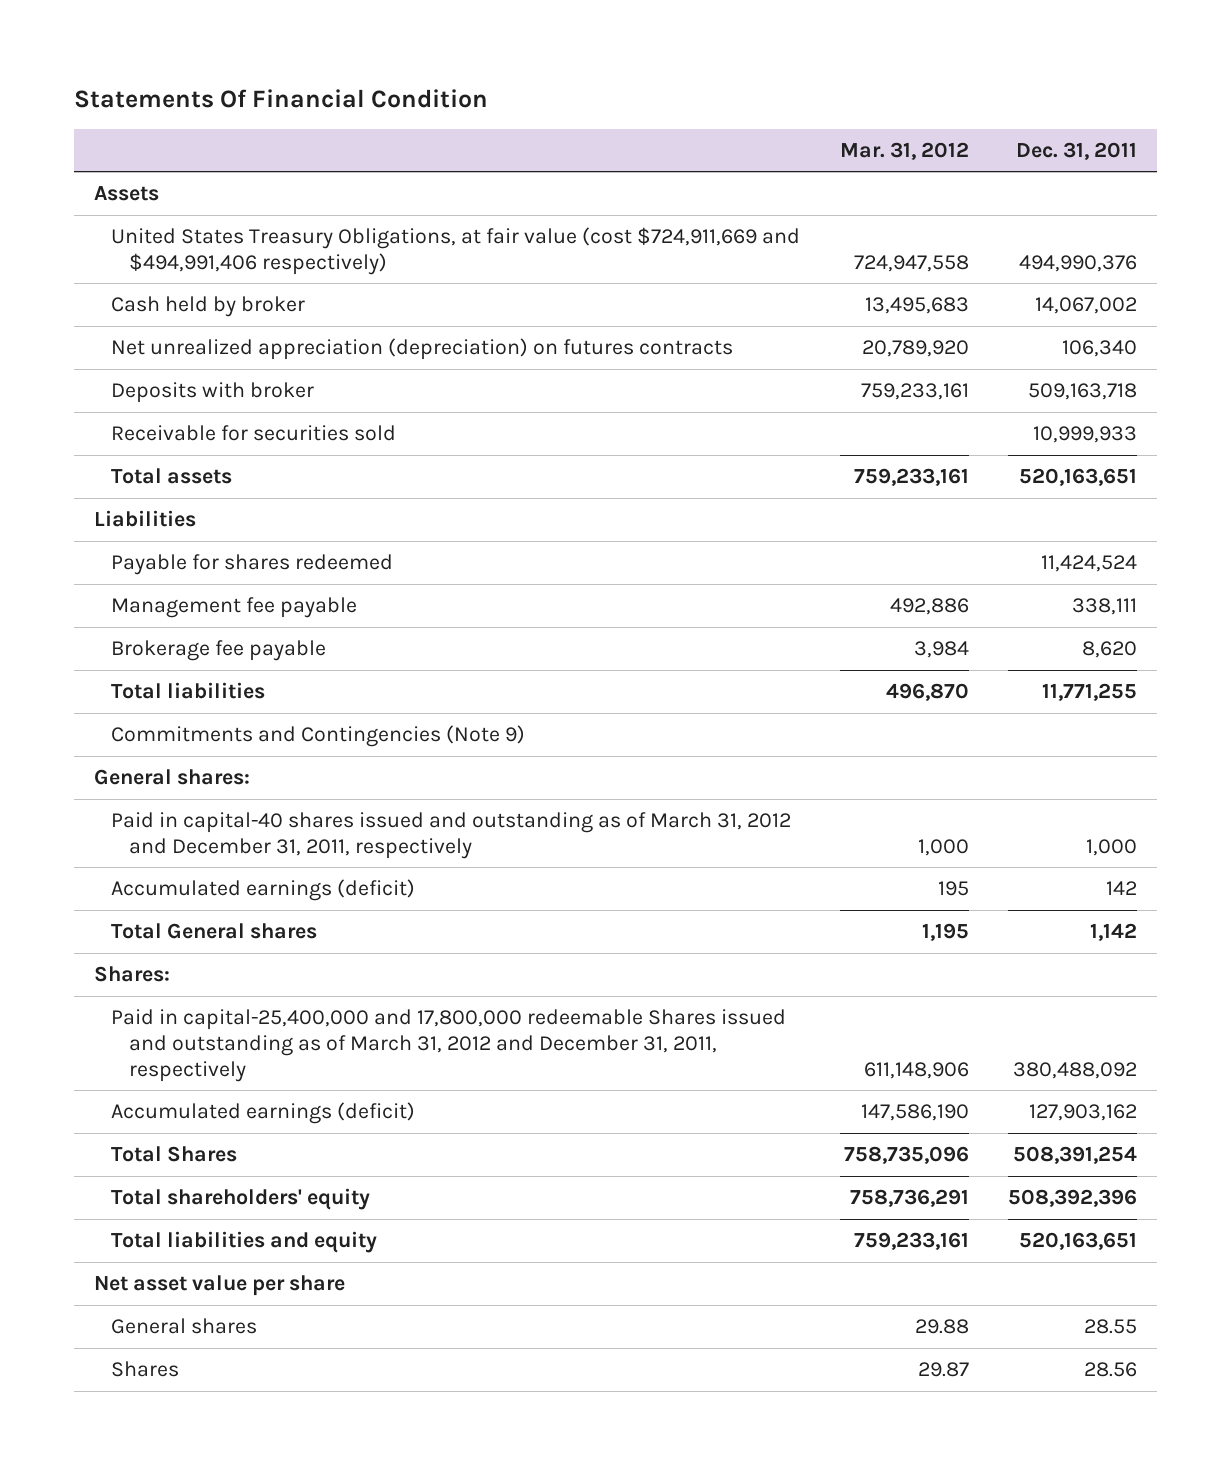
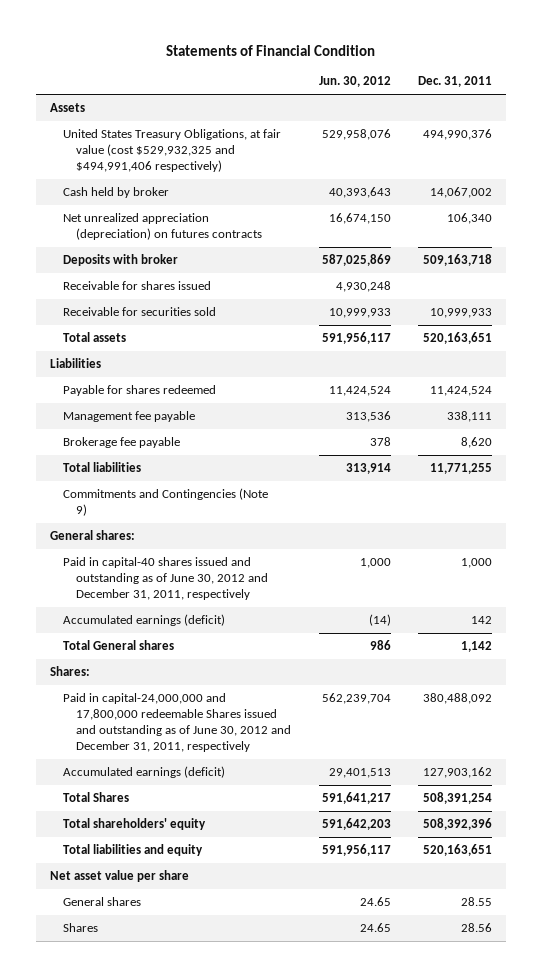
- Statements Of Financial Condition
+ Statements of Financial Condition
- | Mar. 31, 2012 | Dec. 31, 2011
+ | Jun. 30, 2012 | Dec. 31, 2011
- United States Treasury Obligations, at fair value (cost $724,911,669 and $494,991,406 respectively) | 724,947,558 | 494,990,376
+ United States Treasury Obligations, at fair value (cost $529,932,325 and $494,991,406 respectively) | 529,958,076 | 494,990,376
+ Receivable for shares issued | 4,930,248 |
- Paid in capital-40 shares issued and outstanding as of March 31, 2012 and December 31, 2011, respectively | 1,000 | 1,000
+ Paid in capital-40 shares issued and outstanding as of June 30, 2012 and December 31, 2011, respectively | 1,000 | 1,000
- Paid in capital-25,400,000 and 17,800,000 redeemable Shares issued and outstanding as of March 31, 2012 and December 31, 2011, respectively | 611,148,906 | 380,488,092
+ Paid in capital-24,000,000 and 17,800,000 redeemable Shares issued and outstanding as of June 30, 2012 and December 31, 2011, respectively | 562,239,704 | 380,488,092

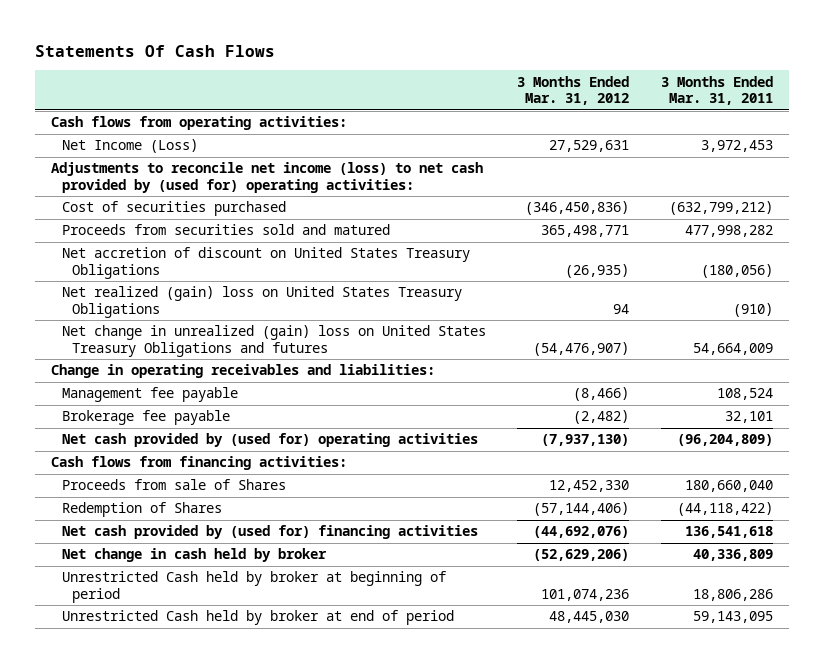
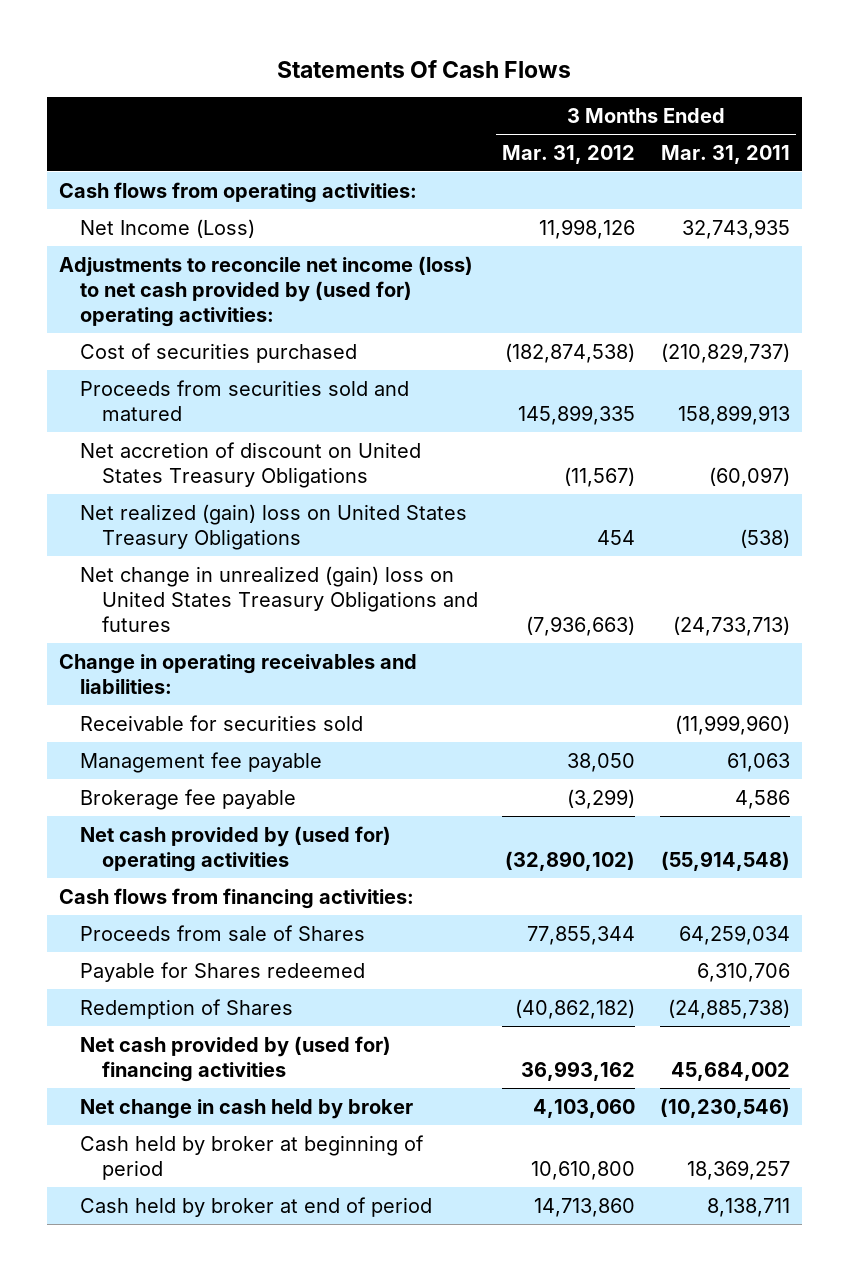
- Net Income (Loss) | 27,529,631 | 3,972,453
+ Net Income (Loss) | 11,998,126 | 32,743,935
- Cost of securities purchased | (346,450,836) | (632,799,212)
- Proceeds from securities sold and matured | 365,498,771 | 477,998,282
- Net accretion of discount on United States Treasury Obligations | (26,935) | (180,056)
- Net realized (gain) loss on United States Treasury Obligations | 94 | (910)
- Net change in unrealized (gain) loss on United States Treasury Obligations and futures | (54,476,907) | 54,664,009
+ Cost of securities purchased | (182,874,538) | (210,829,737)
+ Proceeds from securities sold and matured | 145,899,335 | 158,899,913
+ Net accretion of discount on United States Treasury Obligations | (11,567) | (60,097)
+ Net realized (gain) loss on United States Treasury Obligations | 454 | (538)
+ Net change in unrealized (gain) loss on United States Treasury Obligations and futures | (7,936,663) | (24,733,713)
- Management fee payable | (8,466) | 108,524
- Brokerage fee payable | (2,482) | 32,101
- Net cash provided by (used for) operating activities | (7,937,130) | (96,204,809)
+ Receivable for securities sold | | (11,999,960)
+ Management fee payable | 38,050 | 61,063
+ Brokerage fee payable | (3,299) | 4,586
+ Net cash provided by (used for) operating activities | (32,890,102) | (55,914,548)
- Proceeds from sale of Shares | 12,452,330 | 180,660,040
- Redemption of Shares | (57,144,406) | (44,118,422)
- Net cash provided by (used for) financing activities | (44,692,076) | 136,541,618
- Net change in cash held by broker | (52,629,206) | 40,336,809
- Unrestricted Cash held by broker at beginning of period | 101,074,236 | 18,806,286
- Unrestricted Cash held by broker at end of period | 48,445,030 | 59,143,095
+ Proceeds from sale of Shares | 77,855,344 | 64,259,034
+ Payable for Shares redeemed | | 6,310,706
+ Redemption of Shares | (40,862,182) | (24,885,738)
+ Net cash provided by (used for) financing activities | 36,993,162 | 45,684,002
+ Net change in cash held by broker | 4,103,060 | (10,230,546)
+ Cash held by broker at beginning of period | 10,610,800 | 18,369,257
+ Cash held by broker at end of period | 14,713,860 | 8,138,711

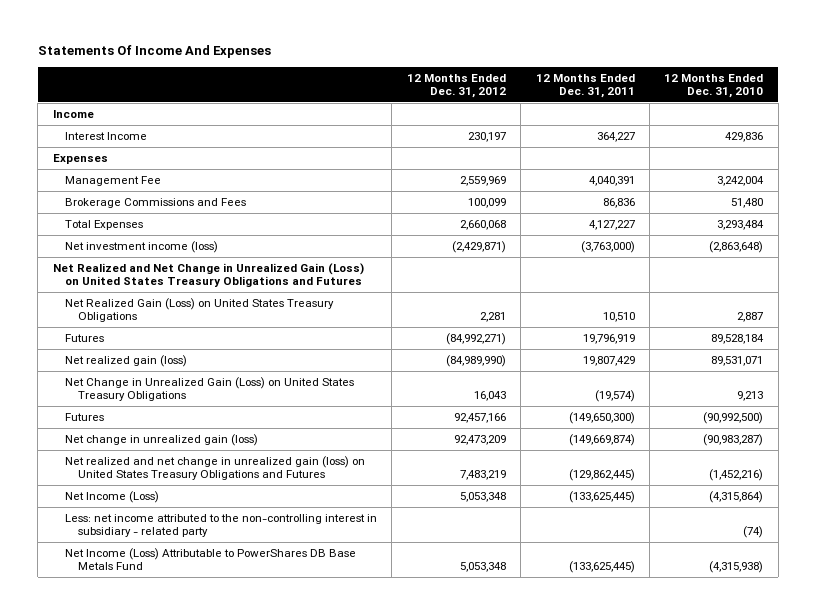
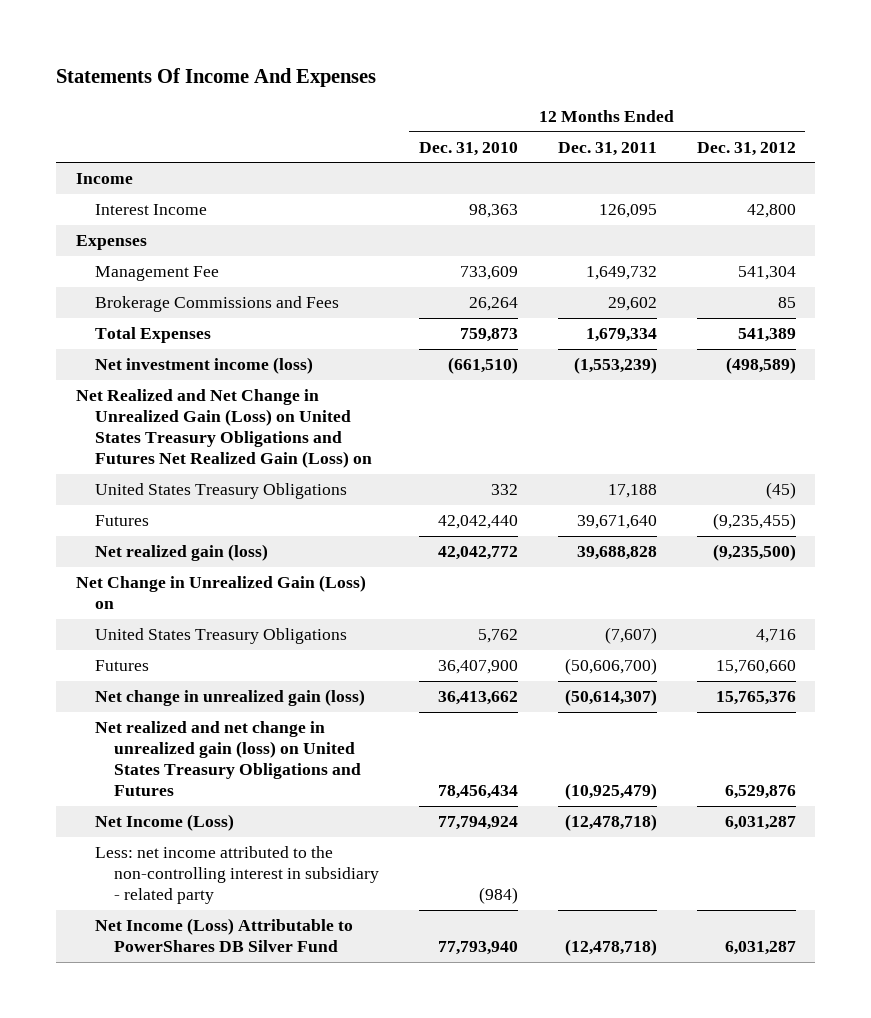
- | 12 Months Ended Dec. 31, 2012 | 12 Months Ended Dec. 31, 2011 | 12 Months Ended Dec. 31, 2010
+ | 12 Months Ended Dec. 31, 2010 | 12 Months Ended Dec. 31, 2011 | 12 Months Ended Dec. 31, 2012
- Interest Income | 230,197 | 364,227 | 429,836
+ Interest Income | 98,363 | 126,095 | 42,800
- Management Fee | 2,559,969 | 4,040,391 | 3,242,004
- Brokerage Commissions and Fees | 100,099 | 86,836 | 51,480
- Total Expenses | 2,660,068 | 4,127,227 | 3,293,484
- Net investment income (loss) | (2,429,871) | (3,763,000) | (2,863,648)
- Net Realized and Net Change in Unrealized Gain (Loss) on United States Treasury Obligations and Futures
- Net Realized Gain (Loss) on United States Treasury Obligations | 2,281 | 10,510 | 2,887
- Futures | (84,992,271) | 19,796,919 | 89,528,184
- Net realized gain (loss) | (84,989,990) | 19,807,429 | 89,531,071
- Net Change in Unrealized Gain (Loss) on United States Treasury Obligations | 16,043 | (19,574) | 9,213
- Futures | 92,457,166 | (149,650,300) | (90,992,500)
- Net change in unrealized gain (loss) | 92,473,209 | (149,669,874) | (90,983,287)
- Net realized and net change in unrealized gain (loss) on United States Treasury Obligations and Futures | 7,483,219 | (129,862,445) | (1,452,216)
- Net Income (Loss) | 5,053,348 | (133,625,445) | (4,315,864)
- Less: net income attributed to the non-controlling interest in subsidiary - related party | | | (74)
- Net Income (Loss) Attributable to PowerShares DB Base Metals Fund | 5,053,348 | (133,625,445) | (4,315,938)
+ Management Fee | 733,609 | 1,649,732 | 541,304
+ Brokerage Commissions and Fees | 26,264 | 29,602 | 85
+ Total Expenses | 759,873 | 1,679,334 | 541,389
+ Net investment income (loss) | (661,510) | (1,553,239) | (498,589)
+ Net Realized and Net Change in Unrealized Gain (Loss) on United States Treasury Obligations and Futures Net Realized Gain (Loss) on
+ United States Treasury Obligations | 332 | 17,188 | (45)
+ Futures | 42,042,440 | 39,671,640 | (9,235,455)
+ Net realized gain (loss) | 42,042,772 | 39,688,828 | (9,235,500)
+ Net Change in Unrealized Gain (Loss) on
+ United States Treasury Obligations | 5,762 | (7,607) | 4,716
+ Futures | 36,407,900 | (50,606,700) | 15,760,660
+ Net change in unrealized gain (loss) | 36,413,662 | (50,614,307) | 15,765,376
+ Net realized and net change in unrealized gain (loss) on United States Treasury Obligations and Futures | 78,456,434 | (10,925,479) | 6,529,876
+ Net Income (Loss) | 77,794,924 | (12,478,718) | 6,031,287
+ Less: net income attributed to the non-controlling interest in subsidiary - related party | (984) | |
+ Net Income (Loss) Attributable to PowerShares DB Silver Fund | 77,793,940 | (12,478,718) | 6,031,287

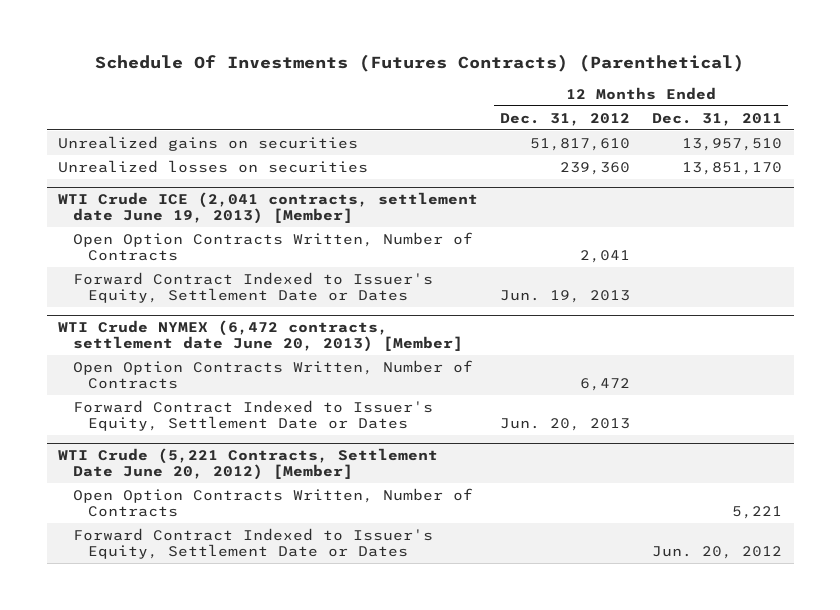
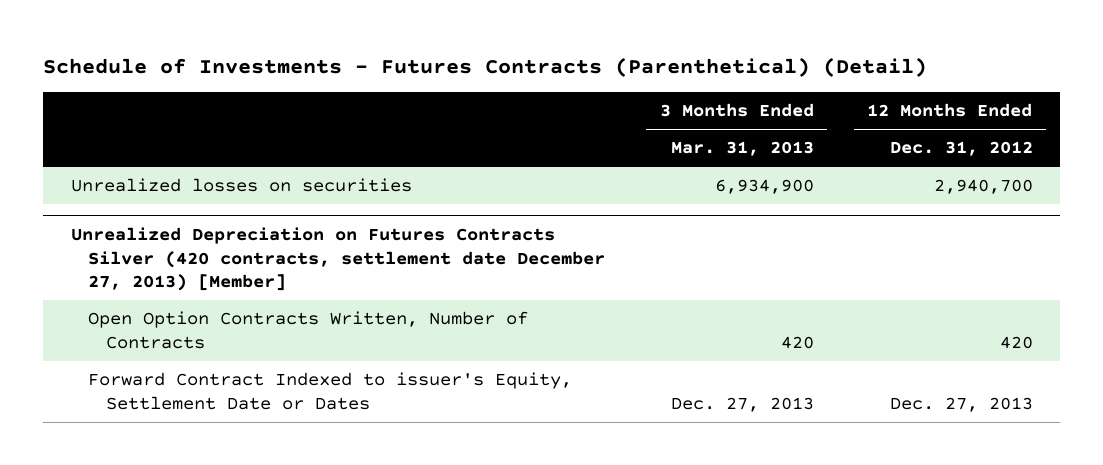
- Schedule Of Investments (Futures Contracts) (Parenthetical)
+ Schedule of Investments - Futures Contracts (Parenthetical) (Detail)
- | 12 Months Ended Dec. 31, 2012 | 12 Months Ended Dec. 31, 2011
+ | 3 Months Ended Mar. 31, 2013 | 12 Months Ended Dec. 31, 2012
- Unrealized gains on securities | 51,817,610 | 13,957,510
- Unrealized losses on securities | 239,360 | 13,851,170
- WTI Crude ICE (2,041 contracts, settlement date June 19, 2013) [Member]
- Open Option Contracts Written, Number of Contracts | 2,041 |
- Forward Contract Indexed to Issuer's Equity, Settlement Date or Dates | Jun. 19, 2013 |
- WTI Crude NYMEX (6,472 contracts, settlement date June 20, 2013) [Member]
- Open Option Contracts Written, Number of Contracts | 6,472 |
- Forward Contract Indexed to Issuer's Equity, Settlement Date or Dates | Jun. 20, 2013 |
- WTI Crude (5,221 Contracts, Settlement Date June 20, 2012) [Member]
- Open Option Contracts Written, Number of Contracts | | 5,221
- Forward Contract Indexed to Issuer's Equity, Settlement Date or Dates | | Jun. 20, 2012
+ Unrealized losses on securities | 6,934,900 | 2,940,700
+ Unrealized Depreciation on Futures Contracts Silver (420 contracts, settlement date December 27, 2013) [Member]
+ Open Option Contracts Written, Number of Contracts | 420 | 420
+ Forward Contract Indexed to issuer's Equity, Settlement Date or Dates | Dec. 27, 2013 | Dec. 27, 2013

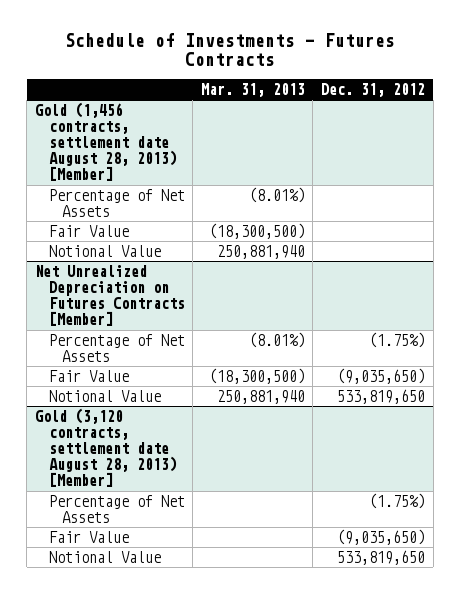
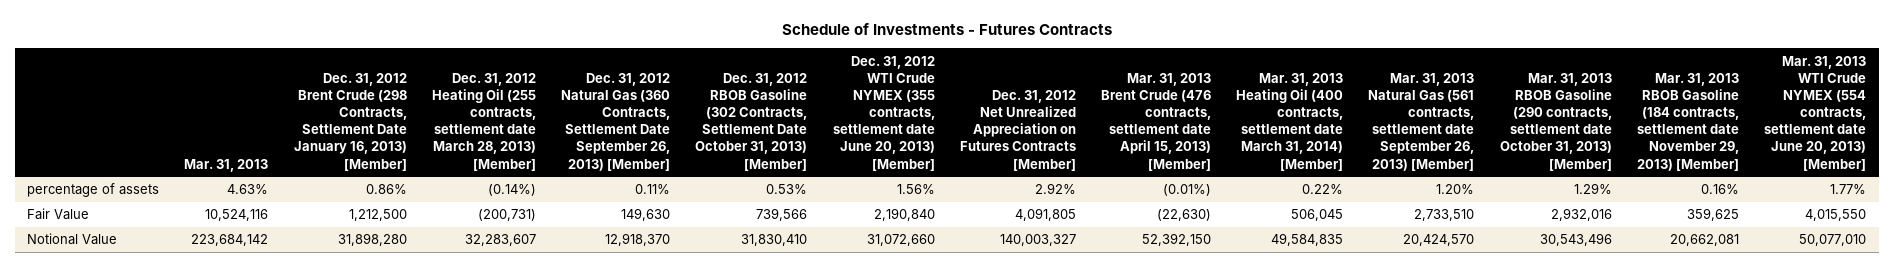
- | Mar. 31, 2013 | Dec. 31, 2012
+ | Mar. 31, 2013 | Dec. 31, 2012 Brent Crude (298 Contracts, Settlement Date January 16, 2013) [Member] | Dec. 31, 2012 Heating Oil (255 contracts, settlement date March 28, 2013) [Member] | Dec. 31, 2012 Natural Gas (360 Contracts, Settlement Date September 26, 2013) [Member] | Dec. 31, 2012 RBOB Gasoline (302 Contracts, Settlement Date October 31, 2013) [Member] | Dec. 31, 2012 WTI Crude NYMEX (355 contracts, settlement date June 20, 2013) [Member] | Dec. 31, 2012 Net Unrealized Appreciation on Futures Contracts [Member] | Mar. 31, 2013 Brent Crude (476 contracts, settlement date April 15, 2013) [Member] | Mar. 31, 2013 Heating Oil (400 contracts, settlement date March 31, 2014) [Member] | Mar. 31, 2013 Natural Gas (561 contracts, settlement date September 26, 2013) [Member] | Mar. 31, 2013 RBOB Gasoline (290 contracts, settlement date October 31, 2013) [Member] | Mar. 31, 2013 RBOB Gasoline (184 contracts, settlement date November 29, 2013) [Member] | Mar. 31, 2013 WTI Crude NYMEX (554 contracts, settlement date June 20, 2013) [Member]
- Gold (1,456 contracts, settlement date August 28, 2013) [Member]
- Percentage of Net Assets | (8.01%) |
- Fair Value | (18,300,500) |
- Notional Value | 250,881,940 |
- Net Unrealized Depreciation on Futures Contracts [Member]
- Percentage of Net Assets | (8.01%) | (1.75%)
- Fair Value | (18,300,500) | (9,035,650)
- Notional Value | 250,881,940 | 533,819,650
- Gold (3,120 contracts, settlement date August 28, 2013) [Member]
- Percentage of Net Assets | | (1.75%)
- Fair Value | | (9,035,650)
- Notional Value | | 533,819,650
+ percentage of assets | 4.63% | 0.86% | (0.14%) | 0.11% | 0.53% | 1.56% | 2.92% | (0.01%) | 0.22% | 1.20% | 1.29% | 0.16% | 1.77%
+ Fair Value | 10,524,116 | 1,212,500 | (200,731) | 149,630 | 739,566 | 2,190,840 | 4,091,805 | (22,630) | 506,045 | 2,733,510 | 2,932,016 | 359,625 | 4,015,550
+ Notional Value | 223,684,142 | 31,898,280 | 32,283,607 | 12,918,370 | 31,830,410 | 31,072,660 | 140,003,327 | 52,392,150 | 49,584,835 | 20,424,570 | 30,543,496 | 20,662,081 | 50,077,010

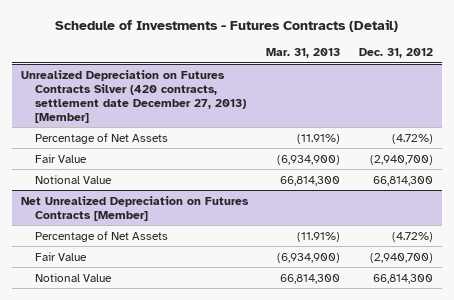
- Schedule of Investments - Futures Contracts
+ Schedule of Investments - Futures Contracts (Detail)
- | Mar. 31, 2013 | Dec. 31, 2012 Brent Crude (298 Contracts, Settlement Date January 16, 2013) [Member] | Dec. 31, 2012 Heating Oil (255 contracts, settlement date March 28, 2013) [Member] | Dec. 31, 2012 Natural Gas (360 Contracts, Settlement Date September 26, 2013) [Member] | Dec. 31, 2012 RBOB Gasoline (302 Contracts, Settlement Date October 31, 2013) [Member] | Dec. 31, 2012 WTI Crude NYMEX (355 contracts, settlement date June 20, 2013) [Member] | Dec. 31, 2012 Net Unrealized Appreciation on Futures Contracts [Member] | Mar. 31, 2013 Brent Crude (476 contracts, settlement date April 15, 2013) [Member] | Mar. 31, 2013 Heating Oil (400 contracts, settlement date March 31, 2014) [Member] | Mar. 31, 2013 Natural Gas (561 contracts, settlement date September 26, 2013) [Member] | Mar. 31, 2013 RBOB Gasoline (290 contracts, settlement date October 31, 2013) [Member] | Mar. 31, 2013 RBOB Gasoline (184 contracts, settlement date November 29, 2013) [Member] | Mar. 31, 2013 WTI Crude NYMEX (554 contracts, settlement date June 20, 2013) [Member]
+ | Mar. 31, 2013 | Dec. 31, 2012
- percentage of assets | 4.63% | 0.86% | (0.14%) | 0.11% | 0.53% | 1.56% | 2.92% | (0.01%) | 0.22% | 1.20% | 1.29% | 0.16% | 1.77%
- Fair Value | 10,524,116 | 1,212,500 | (200,731) | 149,630 | 739,566 | 2,190,840 | 4,091,805 | (22,630) | 506,045 | 2,733,510 | 2,932,016 | 359,625 | 4,015,550
- Notional Value | 223,684,142 | 31,898,280 | 32,283,607 | 12,918,370 | 31,830,410 | 31,072,660 | 140,003,327 | 52,392,150 | 49,584,835 | 20,424,570 | 30,543,496 | 20,662,081 | 50,077,010
+ Unrealized Depreciation on Futures Contracts Silver (420 contracts, settlement date December 27, 2013) [Member]
+ Percentage of Net Assets | (11.91%) | (4.72%)
+ Fair Value | (6,934,900) | (2,940,700)
+ Notional Value | 66,814,300 | 66,814,300
+ Net Unrealized Depreciation on Futures Contracts [Member]
+ Percentage of Net Assets | (11.91%) | (4.72%)
+ Fair Value | (6,934,900) | (2,940,700)
+ Notional Value | 66,814,300 | 66,814,300

